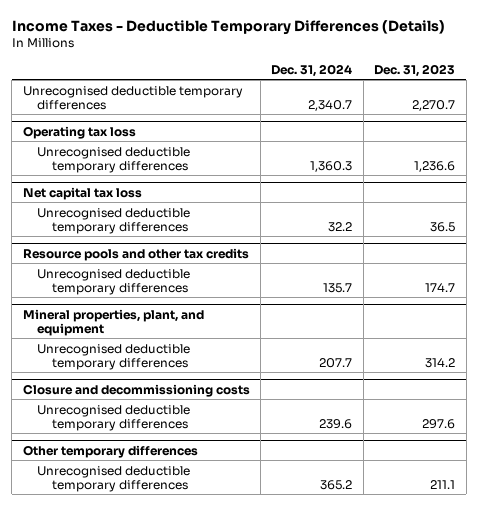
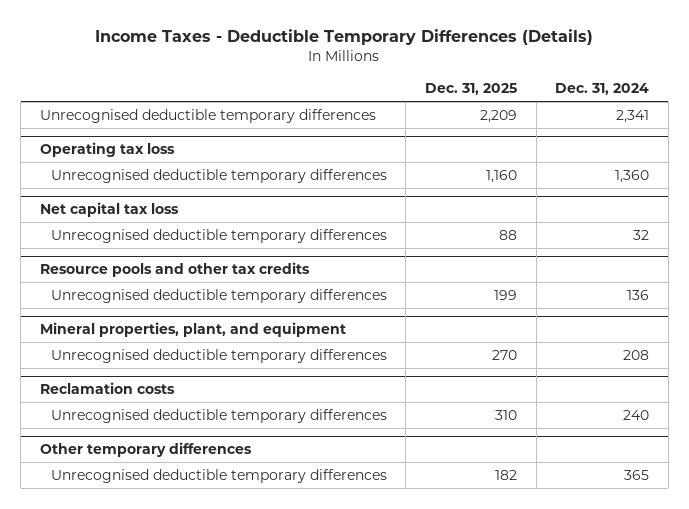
- | Dec. 31, 2024 | Dec. 31, 2023
+ | Dec. 31, 2025 | Dec. 31, 2024
- Unrecognised deductible temporary differences | 2,340.7 | 2,270.7
+ Unrecognised deductible temporary differences | 2,209 | 2,341
@ Operating tax loss
- Unrecognised deductible temporary differences | 1,360.3 | 1,236.6
+ Unrecognised deductible temporary differences | 1,160 | 1,360
@ Net capital tax loss
- Unrecognised deductible temporary differences | 32.2 | 36.5
+ Unrecognised deductible temporary differences | 88 | 32
@ Resource pools and other tax credits
- Unrecognised deductible temporary differences | 135.7 | 174.7
+ Unrecognised deductible temporary differences | 199 | 136
@ Mineral properties, plant, and equipment
- Unrecognised deductible temporary differences | 207.7 | 314.2
- Closure and decommissioning costs
- Unrecognised deductible temporary differences | 239.6 | 297.6
@ Mineral properties, plant, and equipment
+ Unrecognised deductible temporary differences | 270 | 208
+ Reclamation costs
+ Unrecognised deductible temporary differences | 310 | 240
@ Other temporary differences
- Unrecognised deductible temporary differences | 365.2 | 211.1
+ Unrecognised deductible temporary differences | 182 | 365

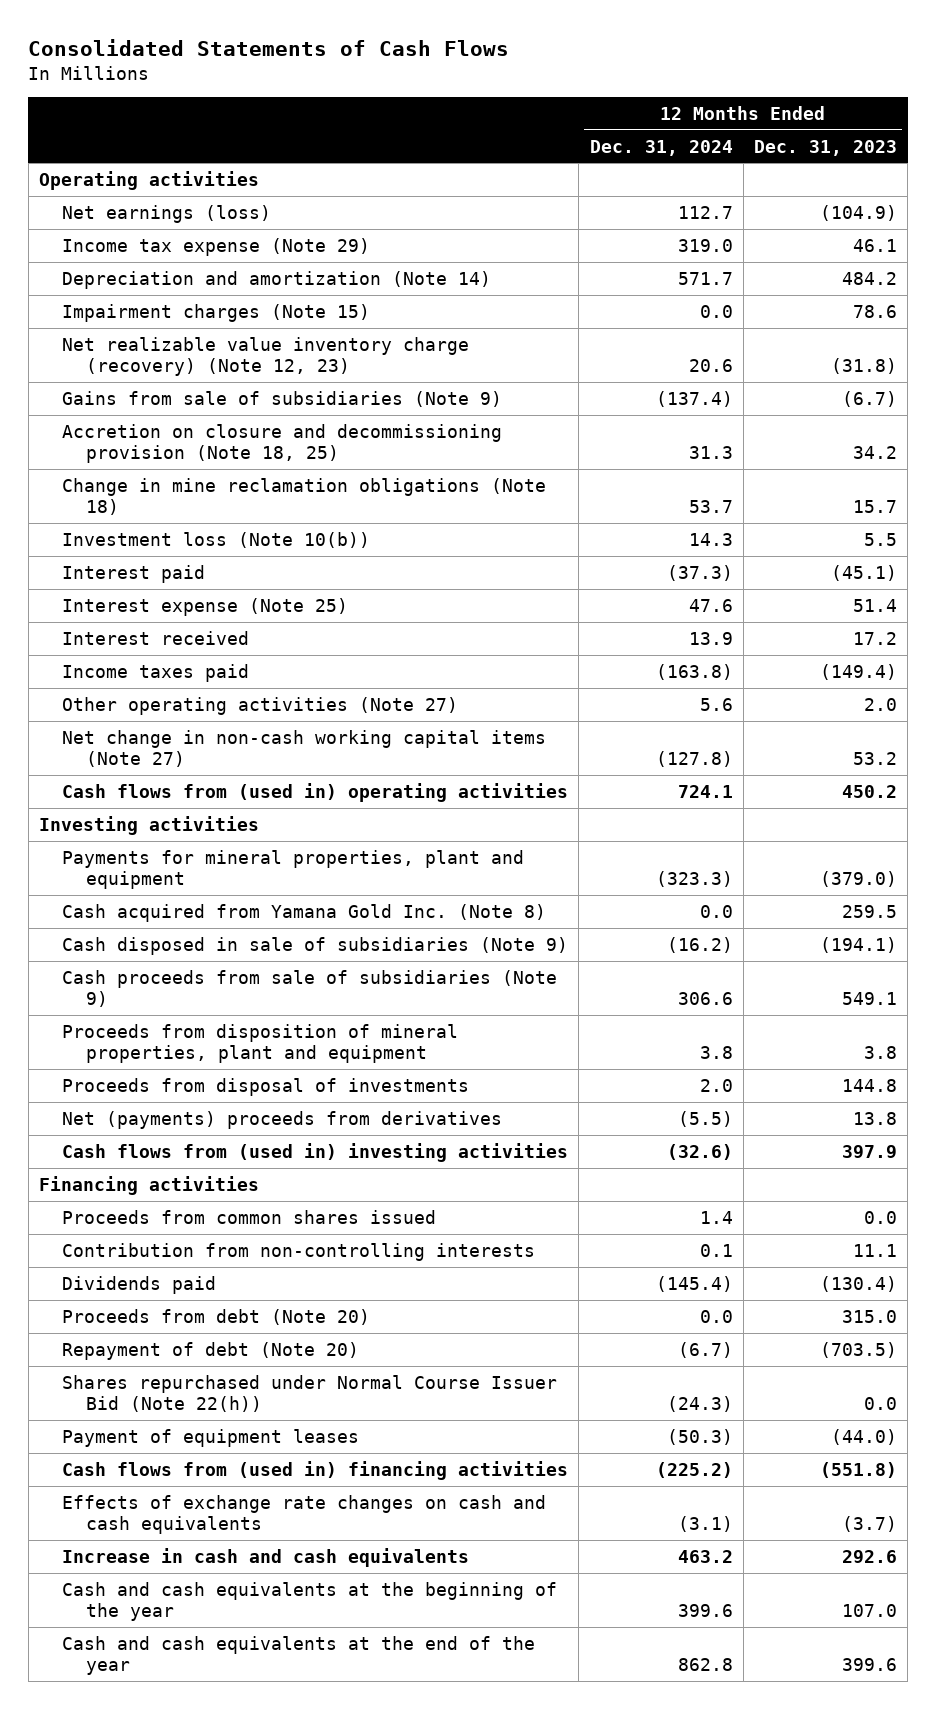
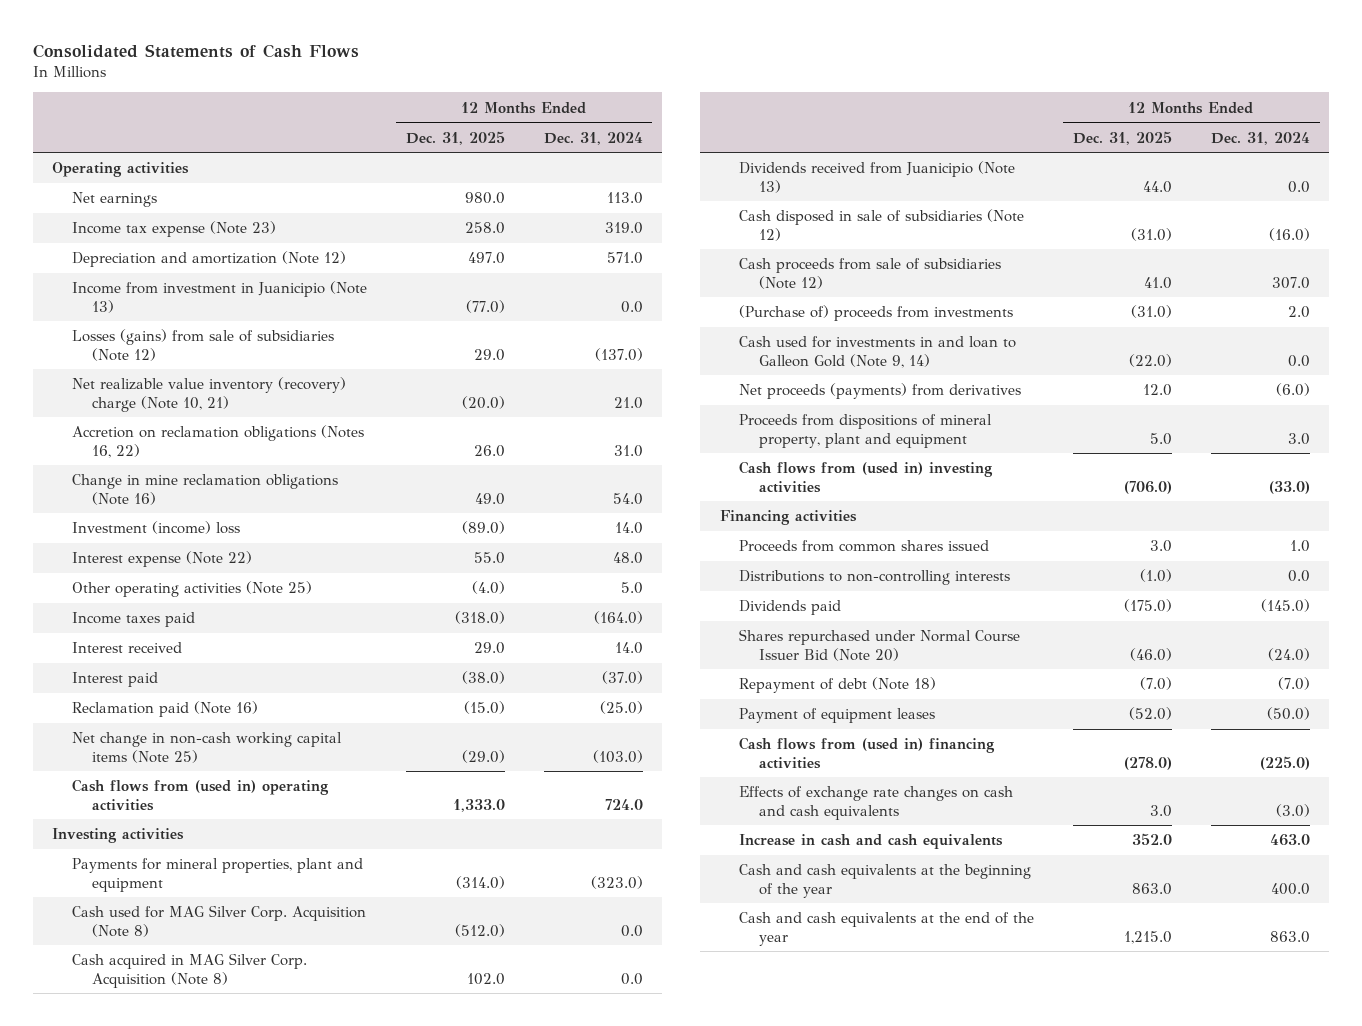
- | 12 Months Ended Dec. 31, 2024 | 12 Months Ended Dec. 31, 2023
+ | 12 Months Ended Dec. 31, 2025 | 12 Months Ended Dec. 31, 2024
- Net earnings (loss) | 112.7 | (104.9)
- Income tax expense (Note 29) | 319.0 | 46.1
- Depreciation and amortization (Note 14) | 571.7 | 484.2
- Impairment charges (Note 15) | 0.0 | 78.6
- Net realizable value inventory charge (recovery) (Note 12, 23) | 20.6 | (31.8)
- Gains from sale of subsidiaries (Note 9) | (137.4) | (6.7)
- Accretion on closure and decommissioning provision (Note 18, 25) | 31.3 | 34.2
- Change in mine reclamation obligations (Note 18) | 53.7 | 15.7
- Investment loss (Note 10(b)) | 14.3 | 5.5
- Interest paid | (37.3) | (45.1)
- Interest expense (Note 25) | 47.6 | 51.4
- Interest received | 13.9 | 17.2
- Income taxes paid | (163.8) | (149.4)
- Other operating activities (Note 27) | 5.6 | 2.0
- Net change in non-cash working capital items (Note 27) | (127.8) | 53.2
- Cash flows from (used in) operating activities | 724.1 | 450.2
+ Net earnings | 980.0 | 113.0
+ Income tax expense (Note 23) | 258.0 | 319.0
+ Depreciation and amortization (Note 12) | 497.0 | 571.0
+ Income from investment in Juanicipio (Note 13) | (77.0) | 0.0
+ Losses (gains) from sale of subsidiaries (Note 12) | 29.0 | (137.0)
+ Net realizable value inventory (recovery) charge (Note 10, 21) | (20.0) | 21.0
+ Accretion on reclamation obligations (Notes 16, 22) | 26.0 | 31.0
+ Change in mine reclamation obligations (Note 16) | 49.0 | 54.0
+ Investment (income) loss | (89.0) | 14.0
+ Interest expense (Note 22) | 55.0 | 48.0
+ Other operating activities (Note 25) | (4.0) | 5.0
+ Income taxes paid | (318.0) | (164.0)
+ Interest received | 29.0 | 14.0
+ Interest paid | (38.0) | (37.0)
+ Reclamation paid (Note 16) | (15.0) | (25.0)
+ Net change in non-cash working capital items (Note 25) | (29.0) | (103.0)
+ Cash flows from (used in) operating activities | 1,333.0 | 724.0
- Payments for mineral properties, plant and equipment | (323.3) | (379.0)
- Cash acquired from Yamana Gold Inc. (Note 8) | 0.0 | 259.5
- Cash disposed in sale of subsidiaries (Note 9) | (16.2) | (194.1)
- Cash proceeds from sale of subsidiaries (Note 9) | 306.6 | 549.1
- Proceeds from disposition of mineral properties, plant and equipment | 3.8 | 3.8
- Proceeds from disposal of investments | 2.0 | 144.8
- Net (payments) proceeds from derivatives | (5.5) | 13.8
- Cash flows from (used in) investing activities | (32.6) | 397.9
+ Payments for mineral properties, plant and equipment | (314.0) | (323.0)
+ Cash used for MAG Silver Corp. Acquisition (Note 8) | (512.0) | 0.0
+ Cash acquired in MAG Silver Corp. Acquisition (Note 8) | 102.0 | 0.0
+ Dividends received from Juanicipio (Note 13) | 44.0 | 0.0
+ Cash disposed in sale of subsidiaries (Note 12) | (31.0) | (16.0)
+ Cash proceeds from sale of subsidiaries (Note 12) | 41.0 | 307.0
+ (Purchase of) proceeds from investments | (31.0) | 2.0
+ Cash used for investments in and loan to Galleon Gold (Note 9, 14) | (22.0) | 0.0
+ Net proceeds (payments) from derivatives | 12.0 | (6.0)
+ Proceeds from dispositions of mineral property, plant and equipment | 5.0 | 3.0
+ Cash flows from (used in) investing activities | (706.0) | (33.0)
- Proceeds from common shares issued | 1.4 | 0.0
- Contribution from non-controlling interests | 0.1 | 11.1
- Dividends paid | (145.4) | (130.4)
- Proceeds from debt (Note 20) | 0.0 | 315.0
- Repayment of debt (Note 20) | (6.7) | (703.5)
- Shares repurchased under Normal Course Issuer Bid (Note 22(h)) | (24.3) | 0.0
- Payment of equipment leases | (50.3) | (44.0)
- Cash flows from (used in) financing activities | (225.2) | (551.8)
- Effects of exchange rate changes on cash and cash equivalents | (3.1) | (3.7)
- Increase in cash and cash equivalents | 463.2 | 292.6
- Cash and cash equivalents at the beginning of the year | 399.6 | 107.0
- Cash and cash equivalents at the end of the year | 862.8 | 399.6
+ Proceeds from common shares issued | 3.0 | 1.0
+ Distributions to non-controlling interests | (1.0) | 0.0
+ Dividends paid | (175.0) | (145.0)
+ Shares repurchased under Normal Course Issuer Bid (Note 20) | (46.0) | (24.0)
+ Repayment of debt (Note 18) | (7.0) | (7.0)
+ Payment of equipment leases | (52.0) | (50.0)
+ Cash flows from (used in) financing activities | (278.0) | (225.0)
+ Effects of exchange rate changes on cash and cash equivalents | 3.0 | (3.0)
+ Increase in cash and cash equivalents | 352.0 | 463.0
+ Cash and cash equivalents at the beginning of the year | 863.0 | 400.0
+ Cash and cash equivalents at the end of the year | 1,215.0 | 863.0

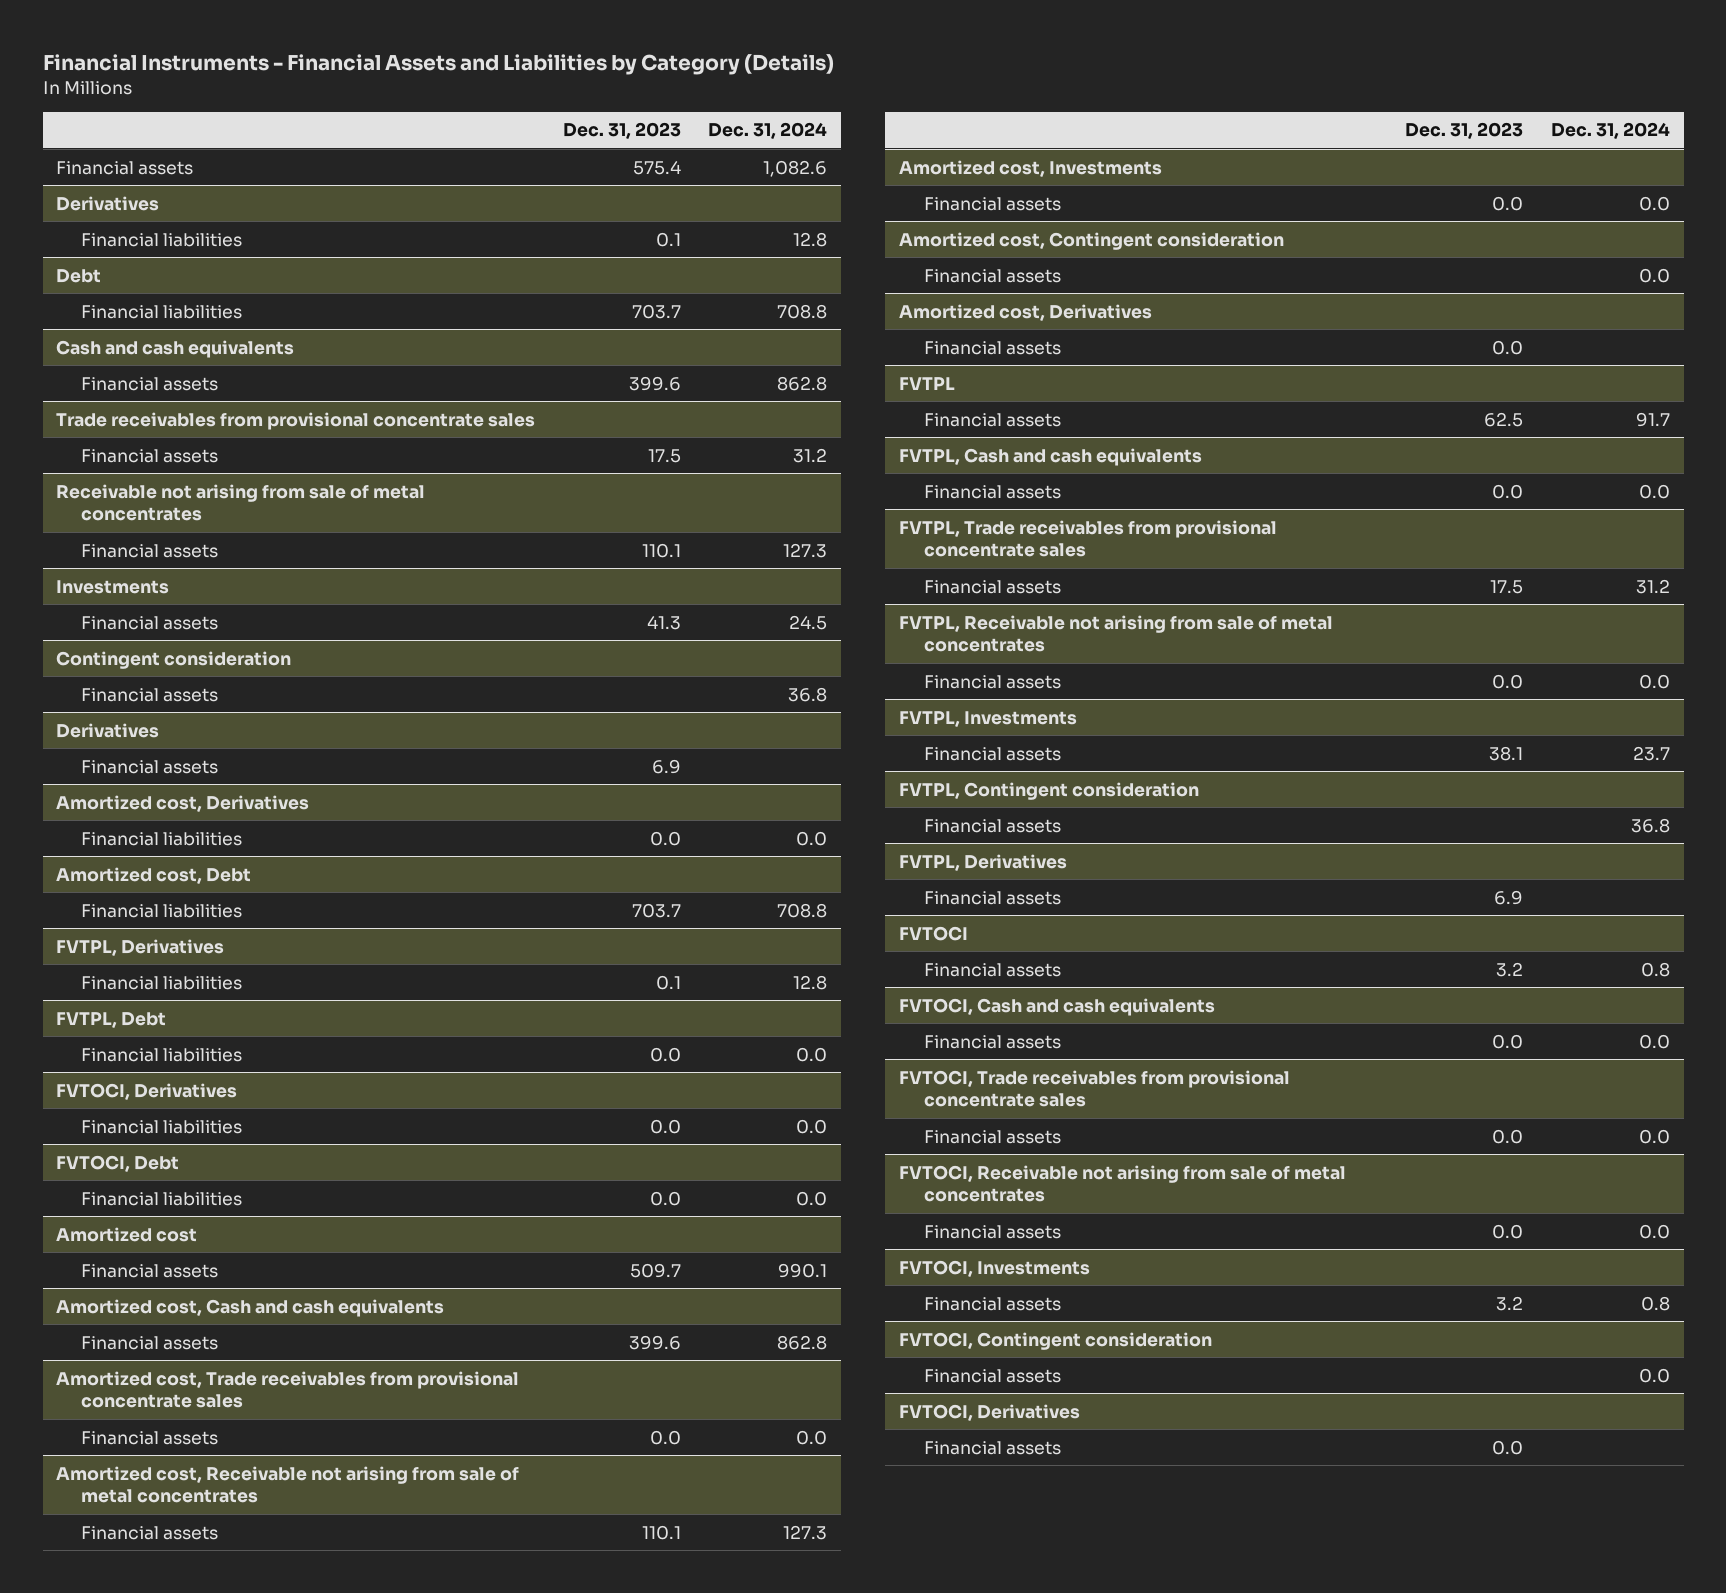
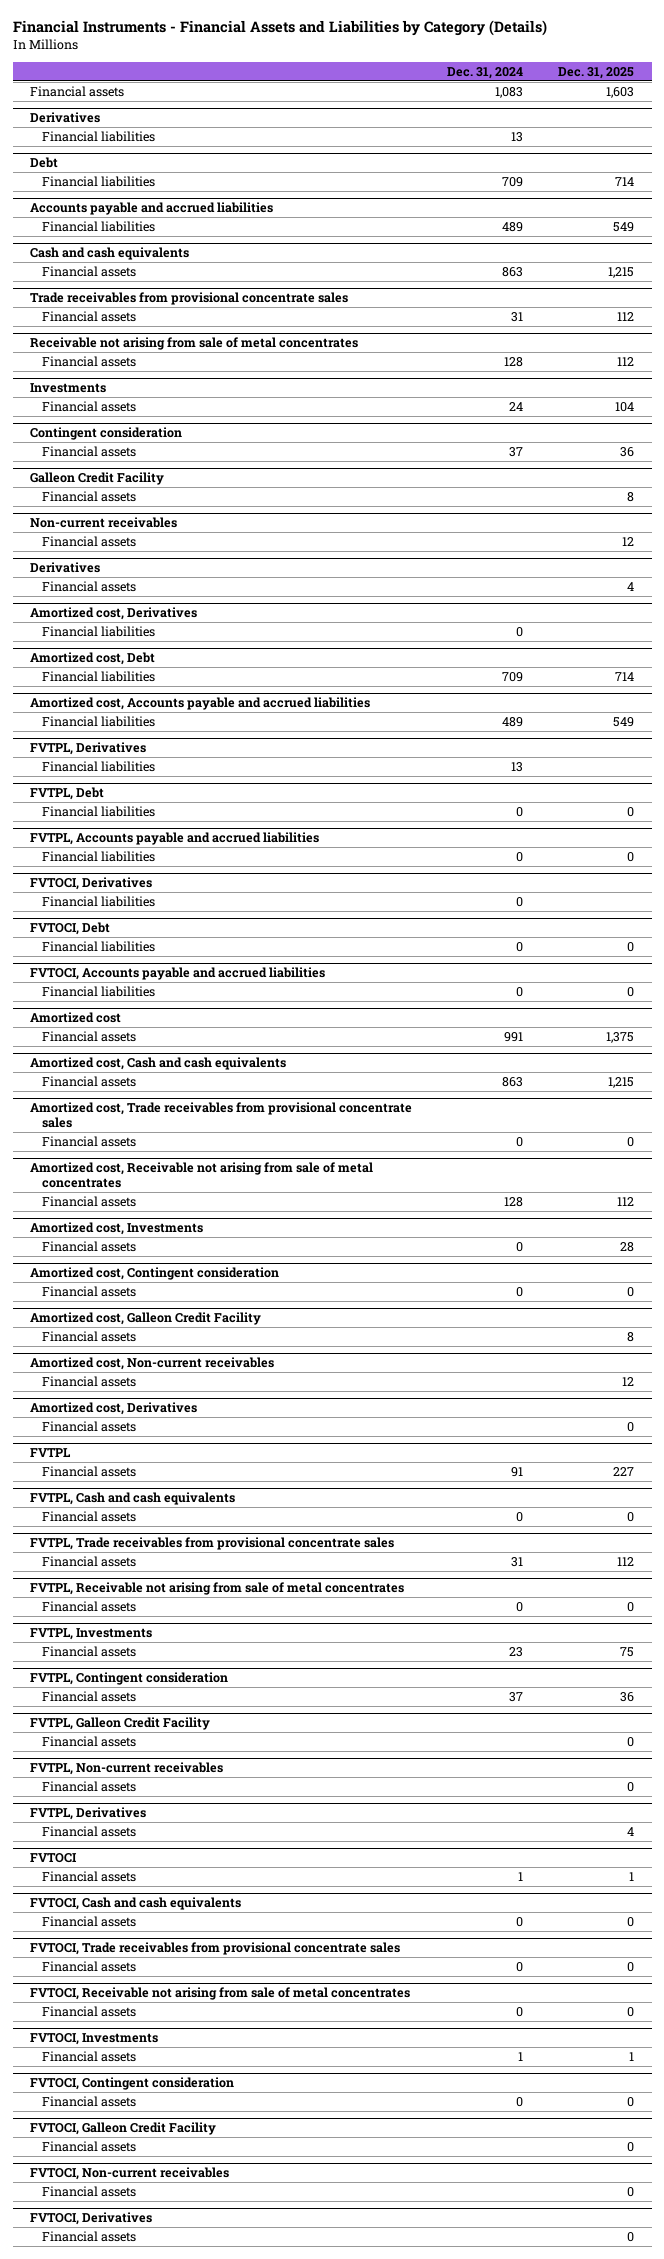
- | Dec. 31, 2023 | Dec. 31, 2024
+ | Dec. 31, 2024 | Dec. 31, 2025
- Financial assets | 575.4 | 1,082.6
+ Financial assets | 1,083 | 1,603
@ Derivatives
- Financial liabilities | 0.1 | 12.8
+ Financial liabilities | 13 |
@ Debt
- Financial liabilities | 703.7 | 708.8
+ Financial liabilities | 709 | 714
+ Accounts payable and accrued liabilities
+ Financial liabilities | 489 | 549
@ Cash and cash equivalents
- Financial assets | 399.6 | 862.8
+ Financial assets | 863 | 1,215
@ Trade receivables from provisional concentrate sales
- Financial assets | 17.5 | 31.2
+ Financial assets | 31 | 112
@ Receivable not arising from sale of metal concentrates
- Financial assets | 110.1 | 127.3
+ Financial assets | 128 | 112
@ Investments
- Financial assets | 41.3 | 24.5
+ Financial assets | 24 | 104
@ Contingent consideration
- Financial assets | | 36.8
+ Financial assets | 37 | 36
+ Galleon Credit Facility
+ Financial assets | | 8
+ Non-current receivables
+ Financial assets | | 12
@ Amortized cost, Derivatives
- Financial liabilities | 0.0 | 0.0
+ Financial liabilities | 0 |
@ Amortized cost, Debt
- Financial liabilities | 703.7 | 708.8
+ Financial liabilities | 709 | 714
+ Amortized cost, Accounts payable and accrued liabilities
+ Financial liabilities | 489 | 549
@ FVTPL, Derivatives
- Financial liabilities | 0.1 | 12.8
+ Financial liabilities | 13 |
@ FVTPL, Debt
- Financial liabilities | 0.0 | 0.0
+ Financial liabilities | 0 | 0
+ FVTPL, Accounts payable and accrued liabilities
+ Financial liabilities | 0 | 0
@ FVTOCI, Derivatives
- Financial liabilities | 0.0 | 0.0
+ Financial liabilities | 0 |
@ FVTOCI, Debt
- Financial liabilities | 0.0 | 0.0
+ Financial liabilities | 0 | 0
+ FVTOCI, Accounts payable and accrued liabilities
+ Financial liabilities | 0 | 0
@ Amortized cost
- Financial assets | 509.7 | 990.1
+ Financial assets | 991 | 1,375
@ Amortized cost, Cash and cash equivalents
- Financial assets | 399.6 | 862.8
+ Financial assets | 863 | 1,215
@ Amortized cost, Trade receivables from provisional concentrate sales
- Financial assets | 0.0 | 0.0
+ Financial assets | 0 | 0
@ Amortized cost, Receivable not arising from sale of metal concentrates
- Financial assets | 110.1 | 127.3
+ Financial assets | 128 | 112
@ Amortized cost, Investments
- Financial assets | 0.0 | 0.0
+ Financial assets | 0 | 28
@ Amortized cost, Contingent consideration
- Financial assets | | 0.0
+ Financial assets | 0 | 0
+ Amortized cost, Galleon Credit Facility
+ Financial assets | | 8
+ Amortized cost, Non-current receivables
+ Financial assets | | 12
@ FVTPL
- Financial assets | 62.5 | 91.7
+ Financial assets | 91 | 227
@ FVTPL, Cash and cash equivalents
- Financial assets | 0.0 | 0.0
+ Financial assets | 0 | 0
@ FVTPL, Trade receivables from provisional concentrate sales
- Financial assets | 17.5 | 31.2
+ Financial assets | 31 | 112
@ FVTPL, Receivable not arising from sale of metal concentrates
- Financial assets | 0.0 | 0.0
+ Financial assets | 0 | 0
@ FVTPL, Investments
- Financial assets | 38.1 | 23.7
+ Financial assets | 23 | 75
@ FVTPL, Contingent consideration
- Financial assets | | 36.8
+ Financial assets | 37 | 36
+ FVTPL, Galleon Credit Facility
+ Financial assets | | 0
+ FVTPL, Non-current receivables
+ Financial assets | | 0
@ FVTOCI
- Financial assets | 3.2 | 0.8
+ Financial assets | 1 | 1
@ FVTOCI, Cash and cash equivalents
- Financial assets | 0.0 | 0.0
+ Financial assets | 0 | 0
@ FVTOCI, Trade receivables from provisional concentrate sales
- Financial assets | 0.0 | 0.0
+ Financial assets | 0 | 0
@ FVTOCI, Receivable not arising from sale of metal concentrates
- Financial assets | 0.0 | 0.0
+ Financial assets | 0 | 0
@ FVTOCI, Investments
- Financial assets | 3.2 | 0.8
+ Financial assets | 1 | 1
@ FVTOCI, Contingent consideration
- Financial assets | | 0.0
+ Financial assets | 0 | 0
+ FVTOCI, Galleon Credit Facility
+ Financial assets | | 0
+ FVTOCI, Non-current receivables
+ Financial assets | | 0

